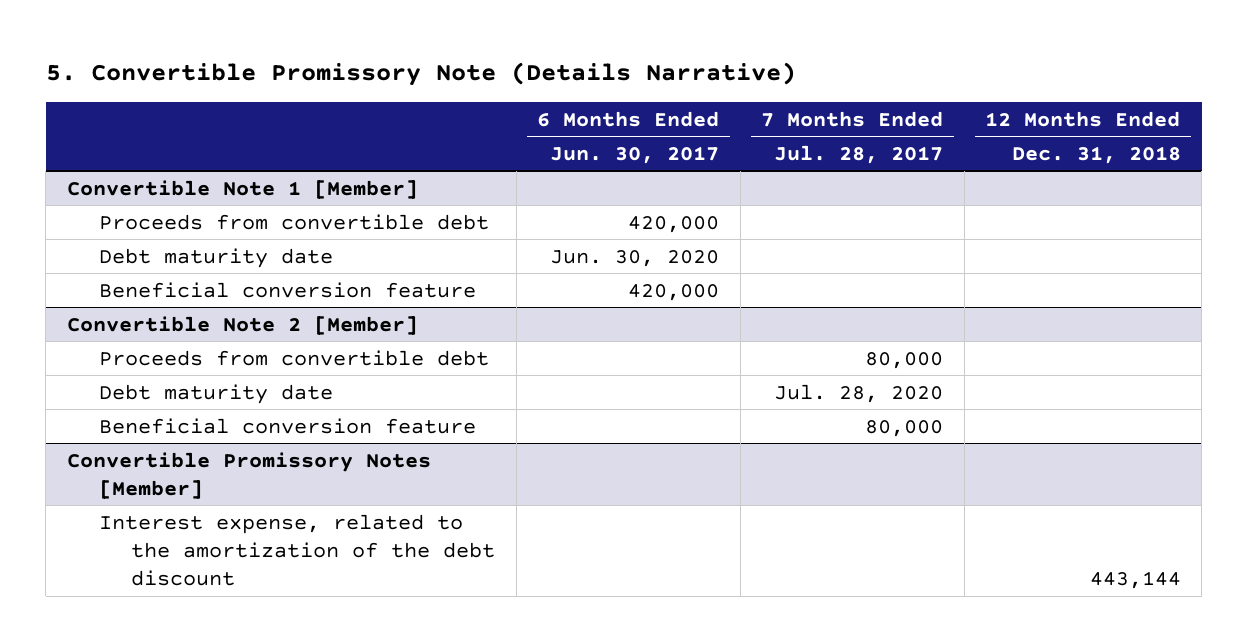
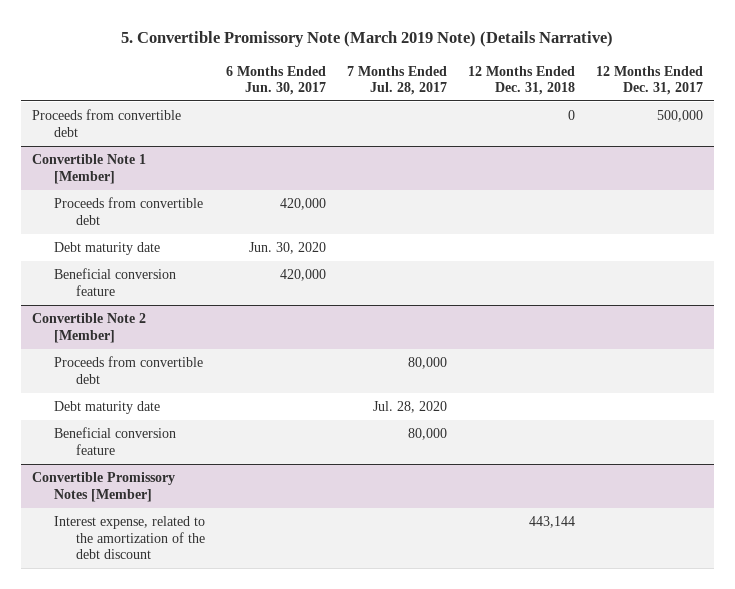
- 5. Convertible Promissory Note (Details Narrative)
+ 5. Convertible Promissory Note (March 2019 Note) (Details Narrative)
- | 6 Months Ended Jun. 30, 2017 | 7 Months Ended Jul. 28, 2017 | 12 Months Ended Dec. 31, 2018
+ | 6 Months Ended Jun. 30, 2017 | 7 Months Ended Jul. 28, 2017 | 12 Months Ended Dec. 31, 2018 | 12 Months Ended Dec. 31, 2017
+ Proceeds from convertible debt | | | 0 | 500,000

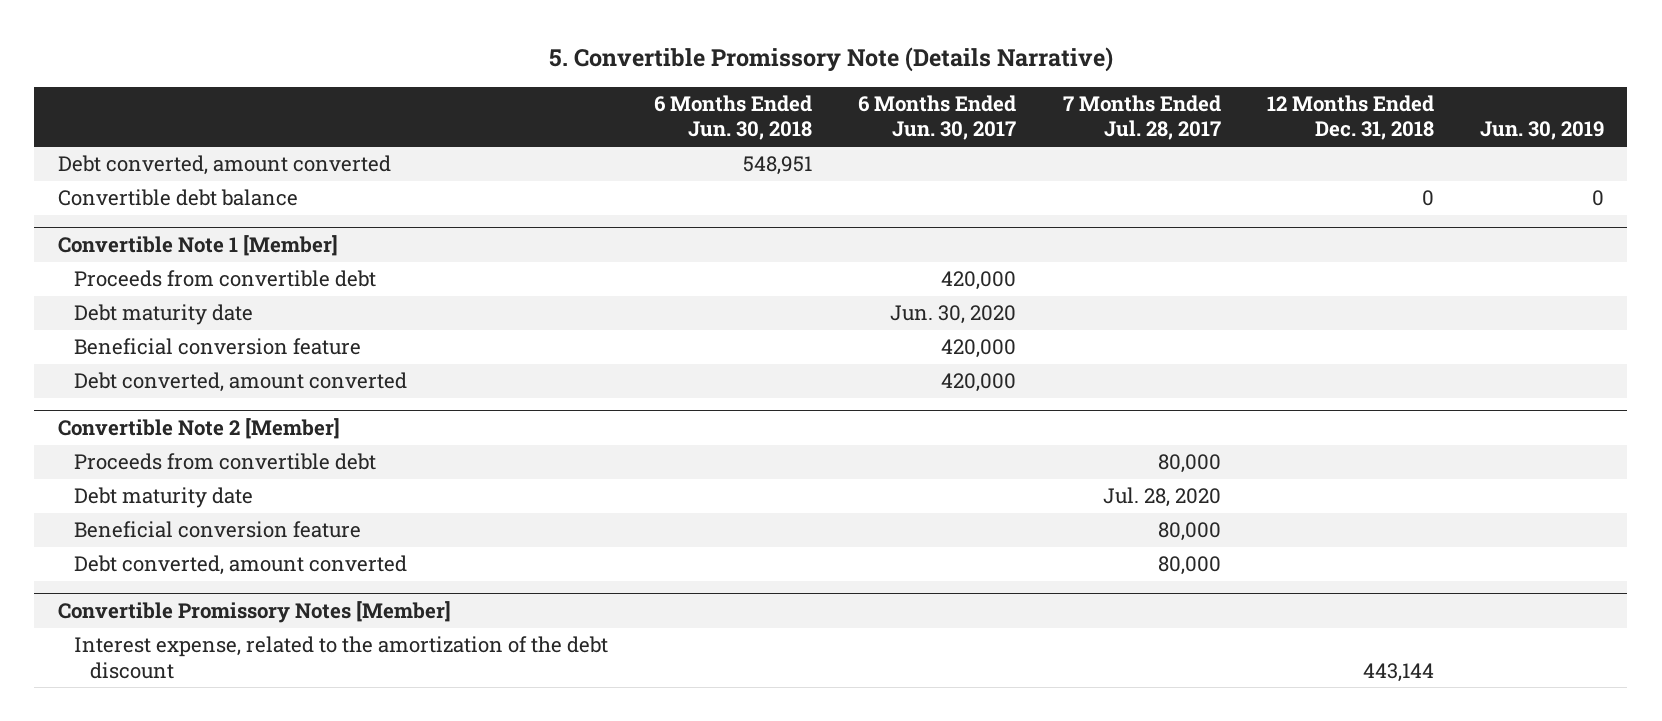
- 5. Convertible Promissory Note (March 2019 Note) (Details Narrative)
+ 5. Convertible Promissory Note (Details Narrative)
- | 6 Months Ended Jun. 30, 2017 | 7 Months Ended Jul. 28, 2017 | 12 Months Ended Dec. 31, 2018 | 12 Months Ended Dec. 31, 2017
+ | 6 Months Ended Jun. 30, 2018 | 6 Months Ended Jun. 30, 2017 | 7 Months Ended Jul. 28, 2017 | 12 Months Ended Dec. 31, 2018 | Jun. 30, 2019
- Proceeds from convertible debt | | | 0 | 500,000
+ Debt converted, amount converted | 548,951 | | | |
+ Convertible debt balance | | | | 0 | 0
@ Convertible Note 1 [Member]
+ Debt converted, amount converted | | 420,000 | | |
@ Convertible Note 2 [Member]
+ Debt converted, amount converted | | | 80,000 | |

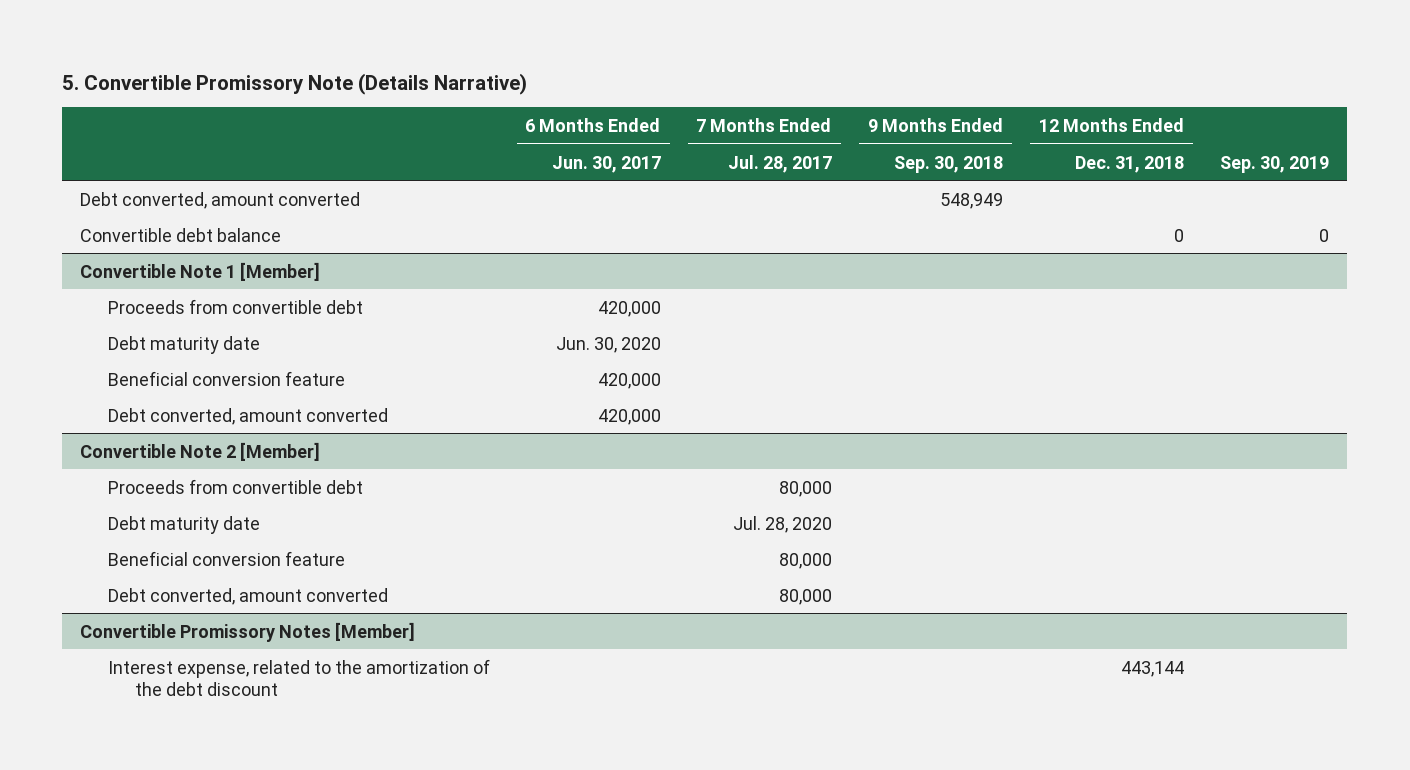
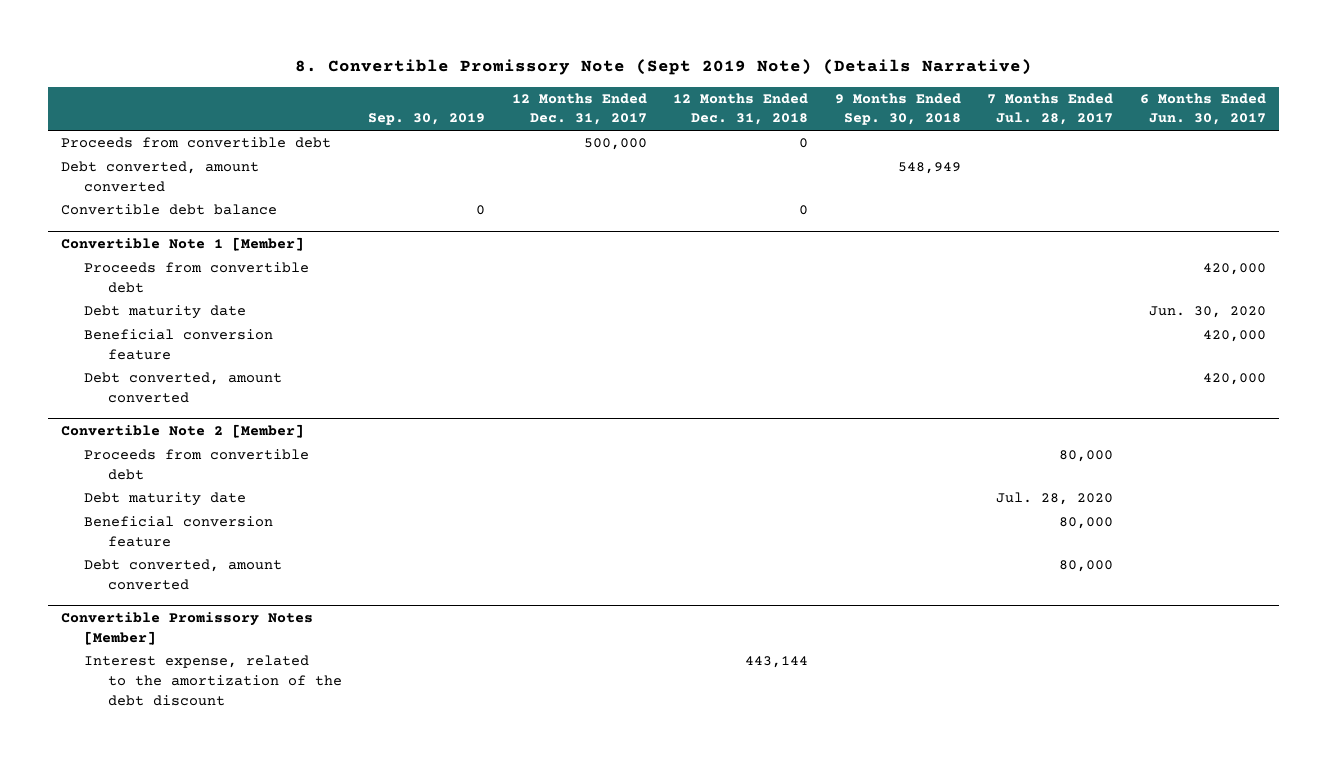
- 5. Convertible Promissory Note (Details Narrative)
+ 8. Convertible Promissory Note (Sept 2019 Note) (Details Narrative)
- | 6 Months Ended Jun. 30, 2017 | 7 Months Ended Jul. 28, 2017 | 9 Months Ended Sep. 30, 2018 | 12 Months Ended Dec. 31, 2018 | Sep. 30, 2019
+ | Sep. 30, 2019 | 12 Months Ended Dec. 31, 2017 | 12 Months Ended Dec. 31, 2018 | 9 Months Ended Sep. 30, 2018 | 7 Months Ended Jul. 28, 2017 | 6 Months Ended Jun. 30, 2017
+ Proceeds from convertible debt | | 500,000 | 0 | | |

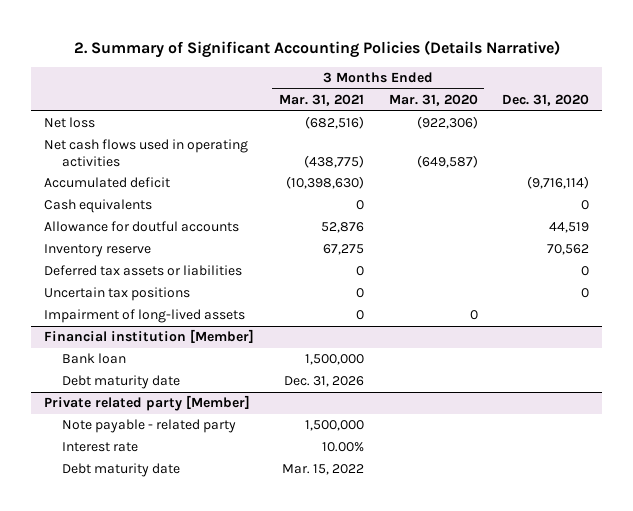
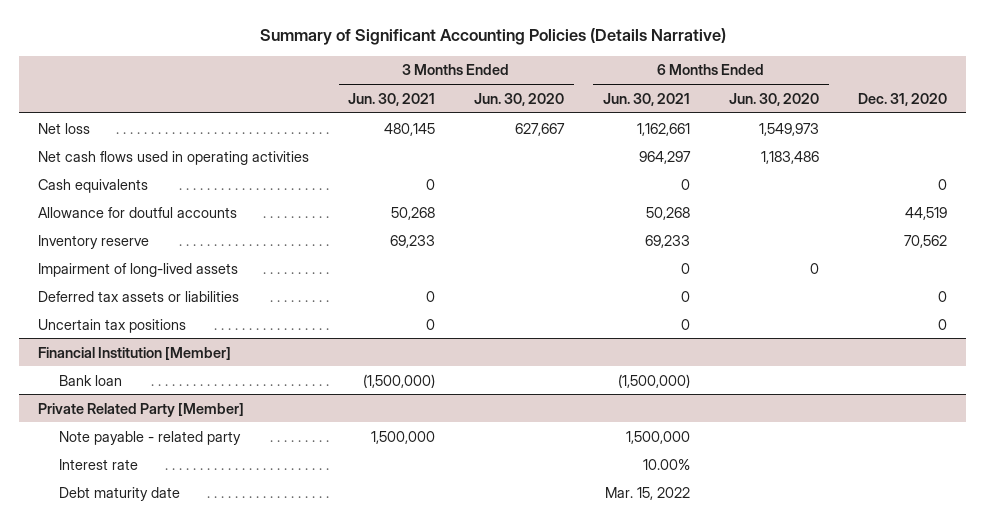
- 2. Summary of Significant Accounting Policies (Details Narrative)
+ Summary of Significant Accounting Policies (Details Narrative)
- | 3 Months Ended Mar. 31, 2021 | 3 Months Ended Mar. 31, 2020 | Dec. 31, 2020
+ | 3 Months Ended Jun. 30, 2021 | 3 Months Ended Jun. 30, 2020 | 6 Months Ended Jun. 30, 2021 | 6 Months Ended Jun. 30, 2020 | Dec. 31, 2020
- Accumulated deficit | (10,398,630) | | (9,716,114)
moved up: Impairment of long-lived assets | | | 0 | 0 |
- Financial institution [Member]
+ Financial Institution [Member]
- Debt maturity date | Dec. 31, 2026 | |
- Private related party [Member]
+ Private Related Party [Member]

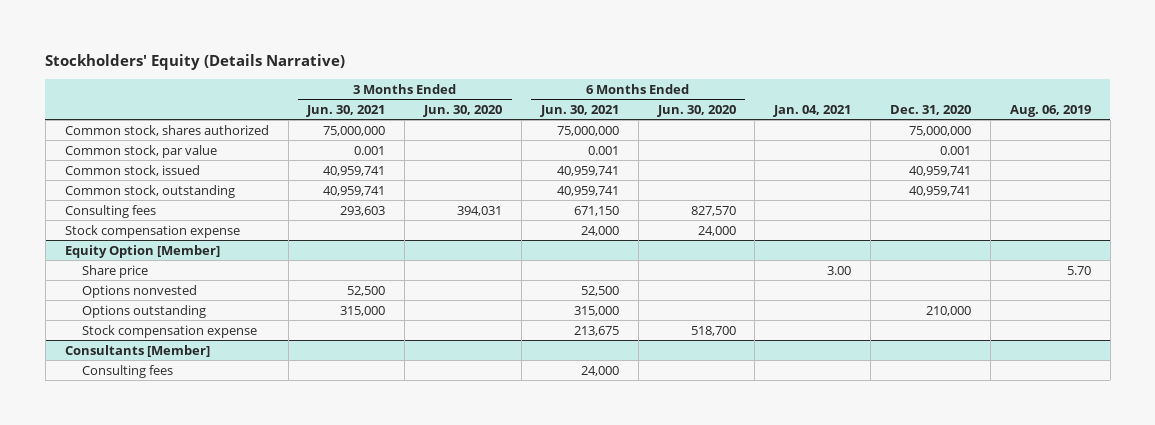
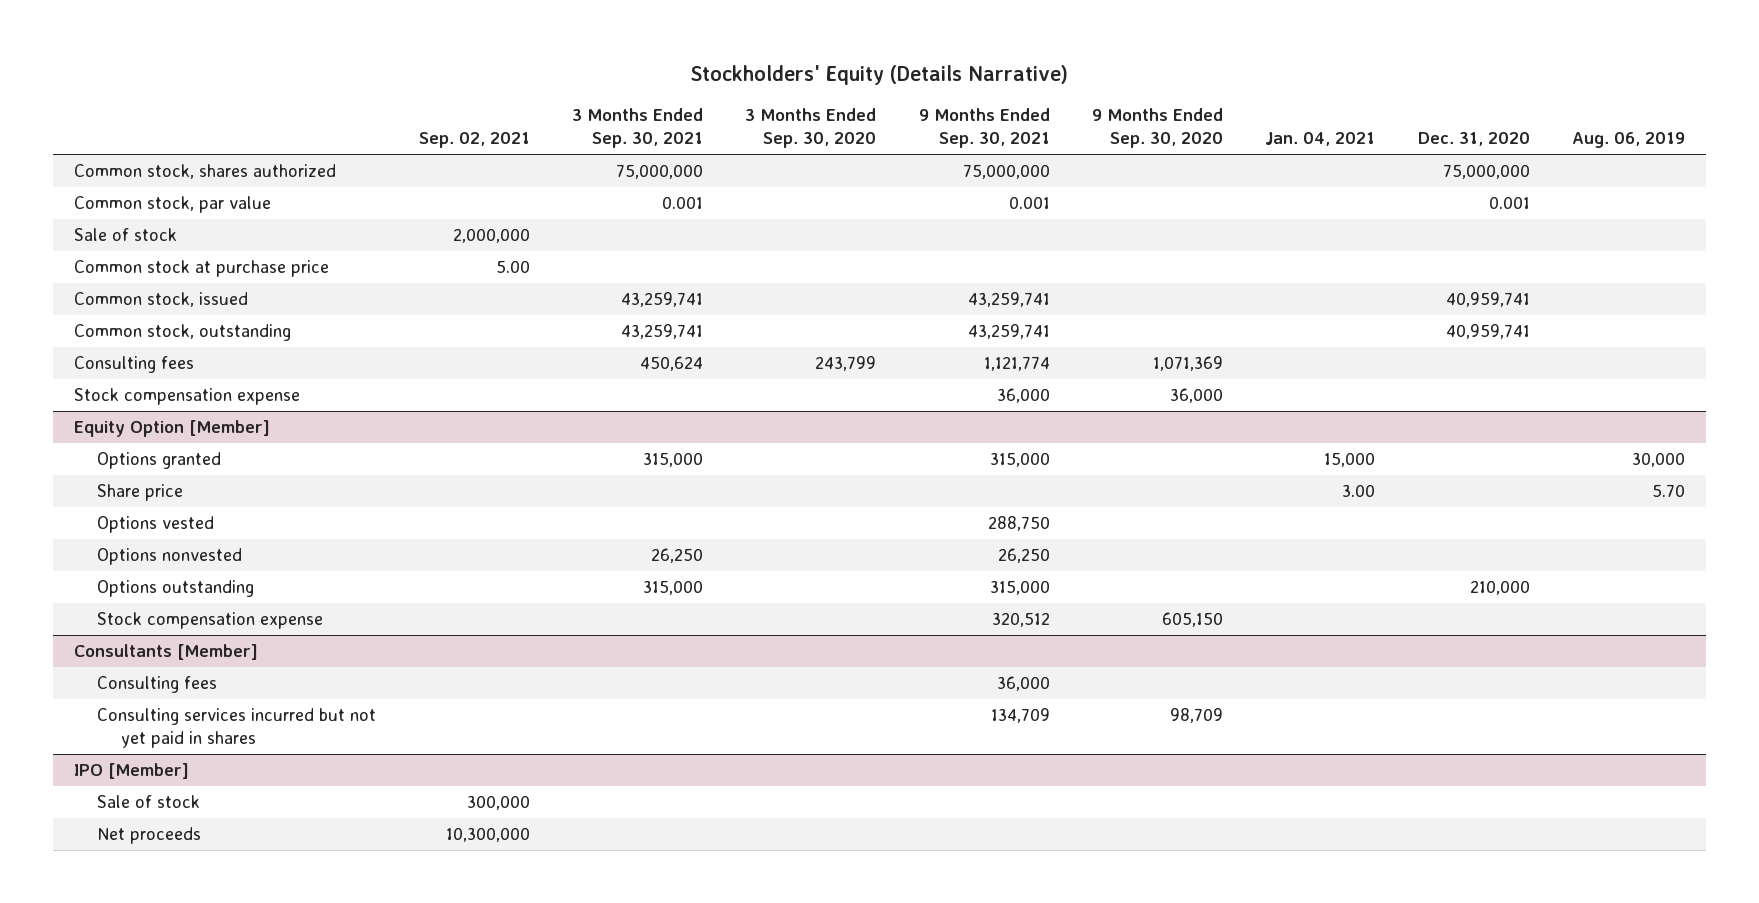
- | 3 Months Ended Jun. 30, 2021 | 3 Months Ended Jun. 30, 2020 | 6 Months Ended Jun. 30, 2021 | 6 Months Ended Jun. 30, 2020 | Jan. 04, 2021 | Dec. 31, 2020 | Aug. 06, 2019
+ | Sep. 02, 2021 | 3 Months Ended Sep. 30, 2021 | 3 Months Ended Sep. 30, 2020 | 9 Months Ended Sep. 30, 2021 | 9 Months Ended Sep. 30, 2020 | Jan. 04, 2021 | Dec. 31, 2020 | Aug. 06, 2019
+ Sale of stock | 2,000,000 | | | | | | |
+ Common stock at purchase price | 5.00 | | | | | | |
@ Equity Option [Member]
+ Options granted | | 315,000 | | 315,000 | | 15,000 | | 30,000
+ Options vested | | | | 288,750 | | | |
@ Consultants [Member]
+ Consulting services incurred but not yet paid in shares | | | | 134,709 | 98,709 | | |
+ IPO [Member]
+ Sale of stock | 300,000 | | | | | | |
+ Net proceeds | 10,300,000 | | | | | | |

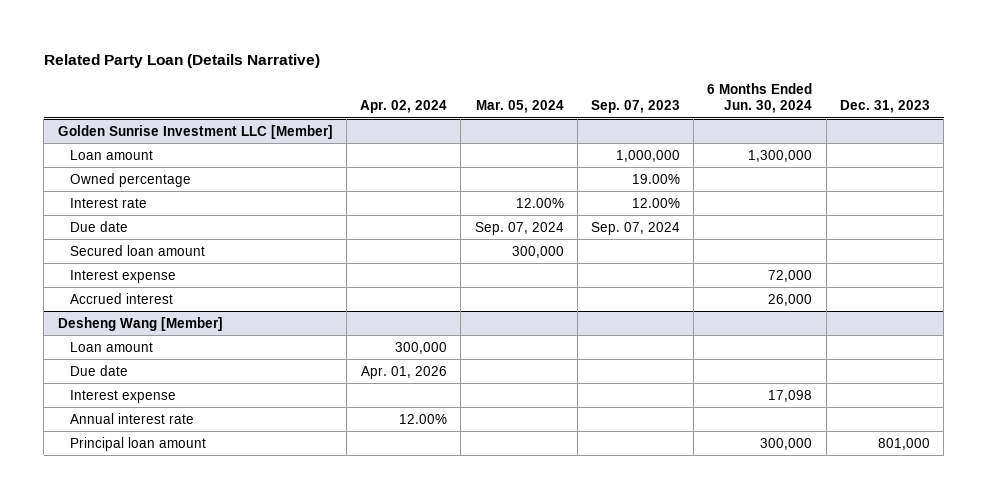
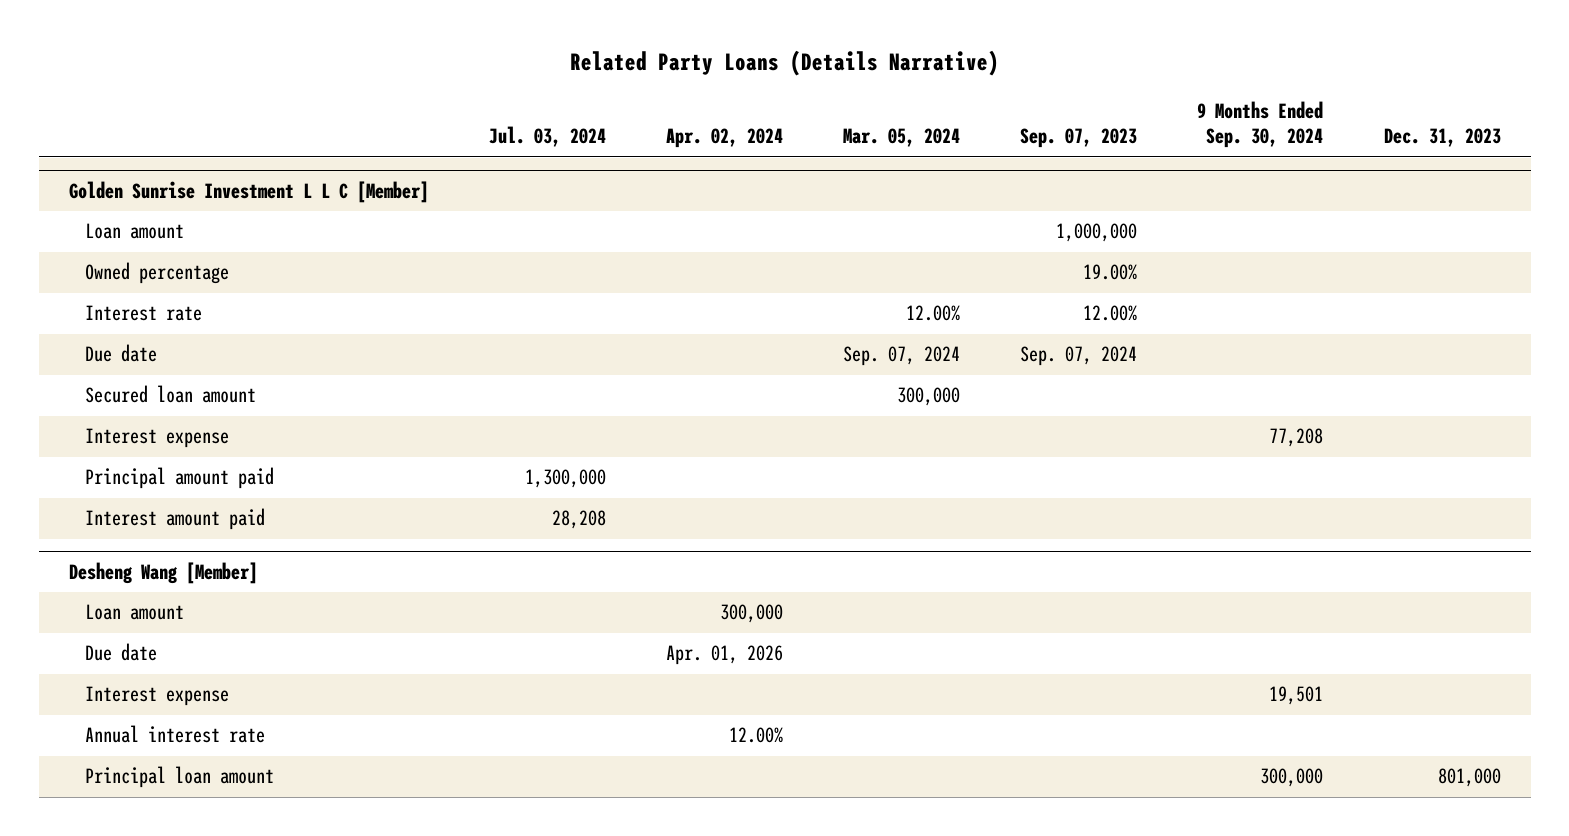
- Related Party Loan (Details Narrative)
+ Related Party Loans (Details Narrative)
- | Apr. 02, 2024 | Mar. 05, 2024 | Sep. 07, 2023 | 6 Months Ended Jun. 30, 2024 | Dec. 31, 2023
+ | Jul. 03, 2024 | Apr. 02, 2024 | Mar. 05, 2024 | Sep. 07, 2023 | 9 Months Ended Sep. 30, 2024 | Dec. 31, 2023
- Golden Sunrise Investment LLC [Member]
+ Golden Sunrise Investment L L C [Member]
- Accrued interest | | | | 26,000 |
+ Principal amount paid | 1,300,000 | | | | |
+ Interest amount paid | 28,208 | | | | |

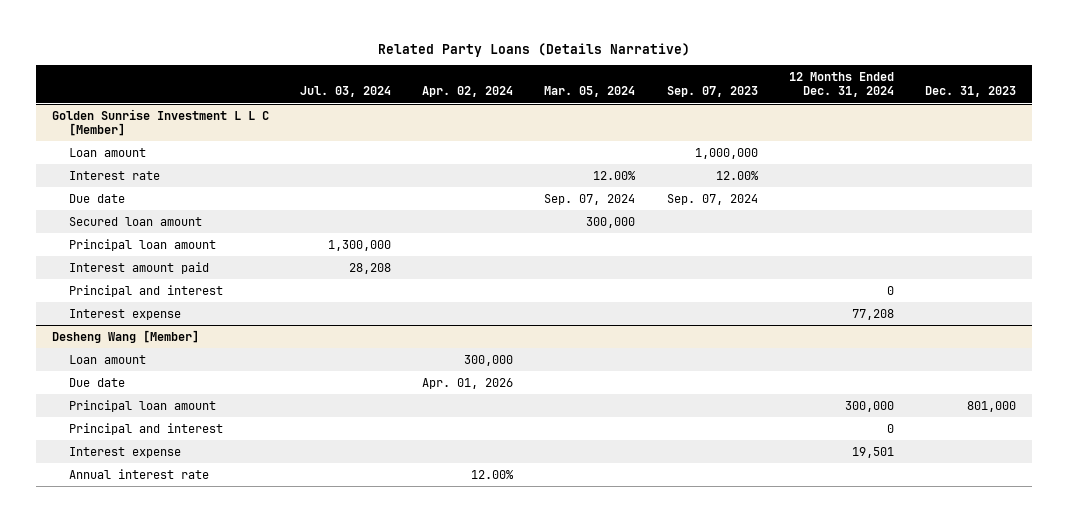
- | Jul. 03, 2024 | Apr. 02, 2024 | Mar. 05, 2024 | Sep. 07, 2023 | 9 Months Ended Sep. 30, 2024 | Dec. 31, 2023
+ | Jul. 03, 2024 | Apr. 02, 2024 | Mar. 05, 2024 | Sep. 07, 2023 | 12 Months Ended Dec. 31, 2024 | Dec. 31, 2023
@ Golden Sunrise Investment L L C [Member]
- Owned percentage | | | | 19.00% | |
- Principal amount paid | 1,300,000 | | | | |
+ Principal loan amount | 1,300,000 | | | | |
+ Principal and interest | | | | | 0 |
moved down: Interest expense | | | | | 77,208 |
@ Desheng Wang [Member]
moved up: Principal loan amount | | | | | 300,000 | 801,000
+ Principal and interest | | | | | 0 |

